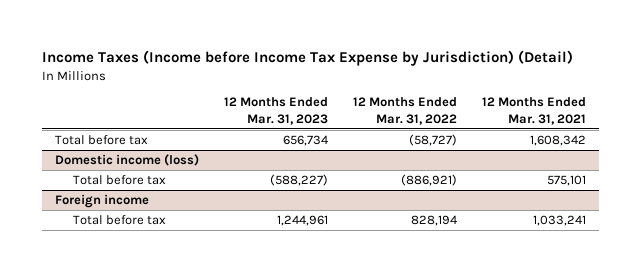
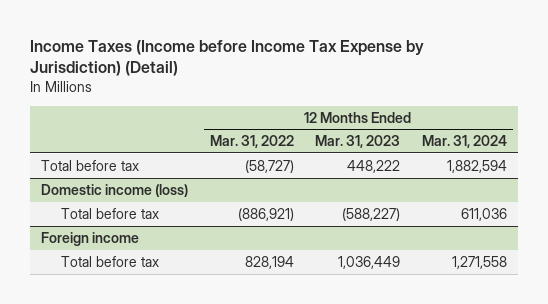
- | 12 Months Ended Mar. 31, 2023 | 12 Months Ended Mar. 31, 2022 | 12 Months Ended Mar. 31, 2021
+ | 12 Months Ended Mar. 31, 2022 | 12 Months Ended Mar. 31, 2023 | 12 Months Ended Mar. 31, 2024
- Total before tax | 656,734 | (58,727) | 1,608,342
+ Total before tax | (58,727) | 448,222 | 1,882,594
@ Foreign income
- Total before tax | 1,244,961 | 828,194 | 1,033,241
+ Total before tax | 828,194 | 1,036,449 | 1,271,558

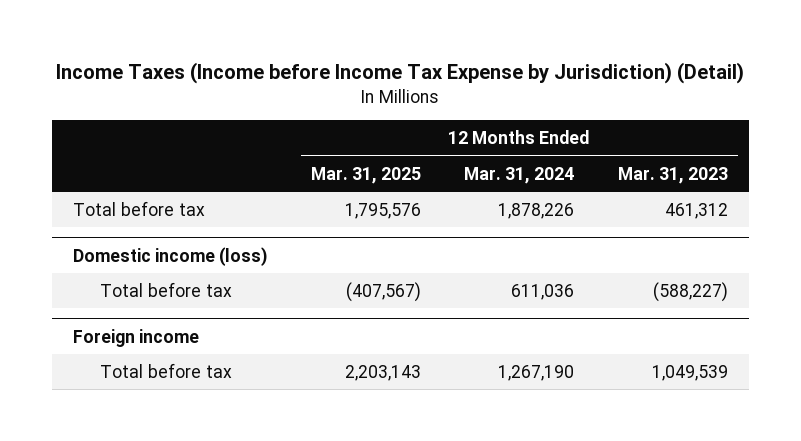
- | 12 Months Ended Mar. 31, 2022 | 12 Months Ended Mar. 31, 2023 | 12 Months Ended Mar. 31, 2024
+ | 12 Months Ended Mar. 31, 2025 | 12 Months Ended Mar. 31, 2024 | 12 Months Ended Mar. 31, 2023
- Total before tax | (58,727) | 448,222 | 1,882,594
+ Total before tax | 1,795,576 | 1,878,226 | 461,312
@ Foreign income
- Total before tax | 828,194 | 1,036,449 | 1,271,558
+ Total before tax | 2,203,143 | 1,267,190 | 1,049,539

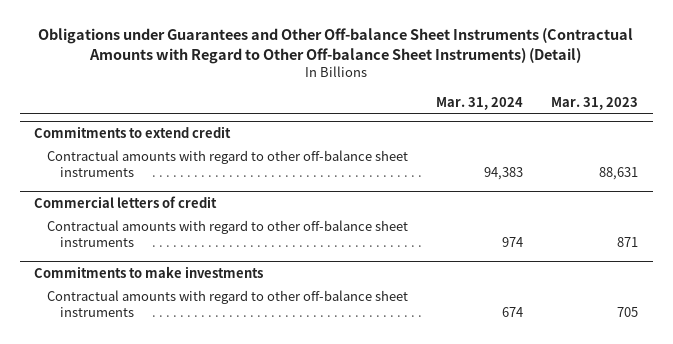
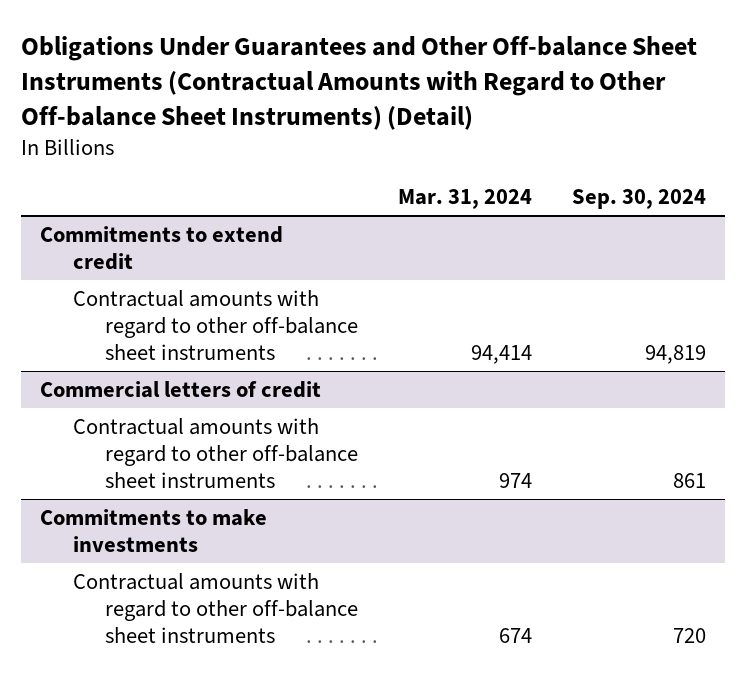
- Obligations under Guarantees and Other Off-balance Sheet Instruments (Contractual Amounts with Regard to Other Off-balance Sheet Instruments) (Detail)
+ Obligations Under Guarantees and Other Off-balance Sheet Instruments (Contractual Amounts with Regard to Other Off-balance Sheet Instruments) (Detail)
- | Mar. 31, 2024 | Mar. 31, 2023
+ | Mar. 31, 2024 | Sep. 30, 2024
@ Commitments to extend credit
- Contractual amounts with regard to other off-balance sheet instruments | 94,383 | 88,631
+ Contractual amounts with regard to other off-balance sheet instruments | 94,414 | 94,819

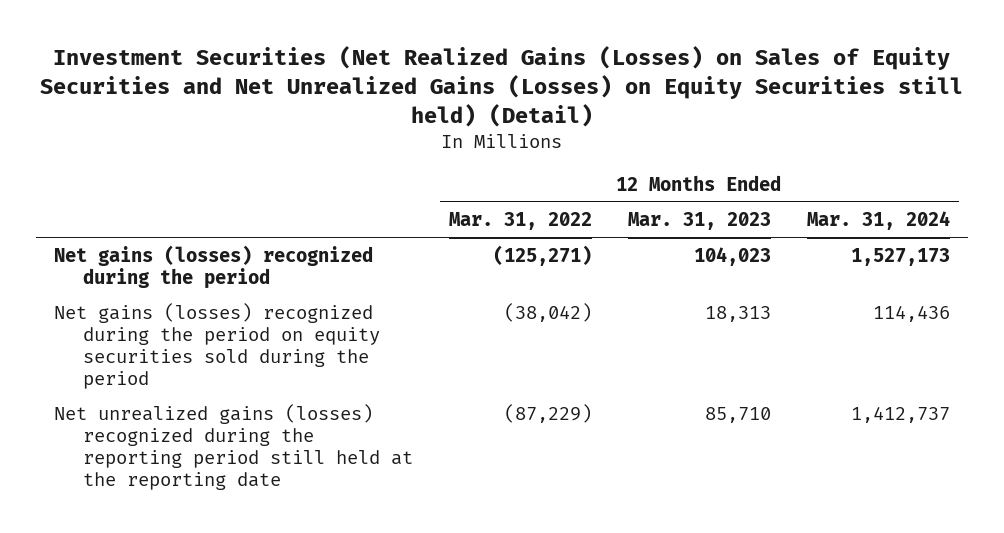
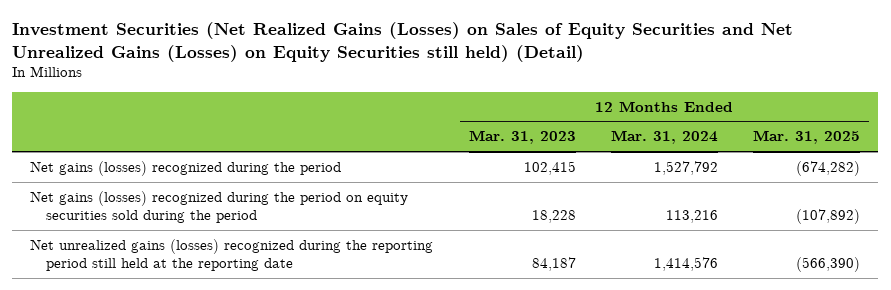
- | 12 Months Ended Mar. 31, 2022 | 12 Months Ended Mar. 31, 2023 | 12 Months Ended Mar. 31, 2024
+ | 12 Months Ended Mar. 31, 2023 | 12 Months Ended Mar. 31, 2024 | 12 Months Ended Mar. 31, 2025
- Net gains (losses) recognized during the period | (125,271) | 104,023 | 1,527,173
- Net gains (losses) recognized during the period on equity securities sold during the period | (38,042) | 18,313 | 114,436
- Net unrealized gains (losses) recognized during the reporting period still held at the reporting date | (87,229) | 85,710 | 1,412,737
+ Net gains (losses) recognized during the period | 102,415 | 1,527,792 | (674,282)
+ Net gains (losses) recognized during the period on equity securities sold during the period | 18,228 | 113,216 | (107,892)
+ Net unrealized gains (losses) recognized during the reporting period still held at the reporting date | 84,187 | 1,414,576 | (566,390)

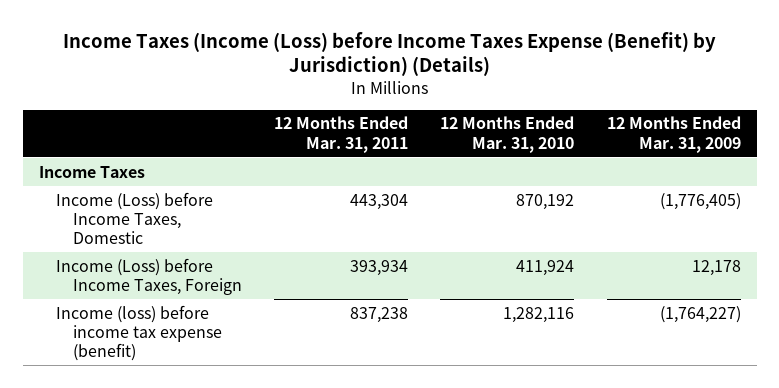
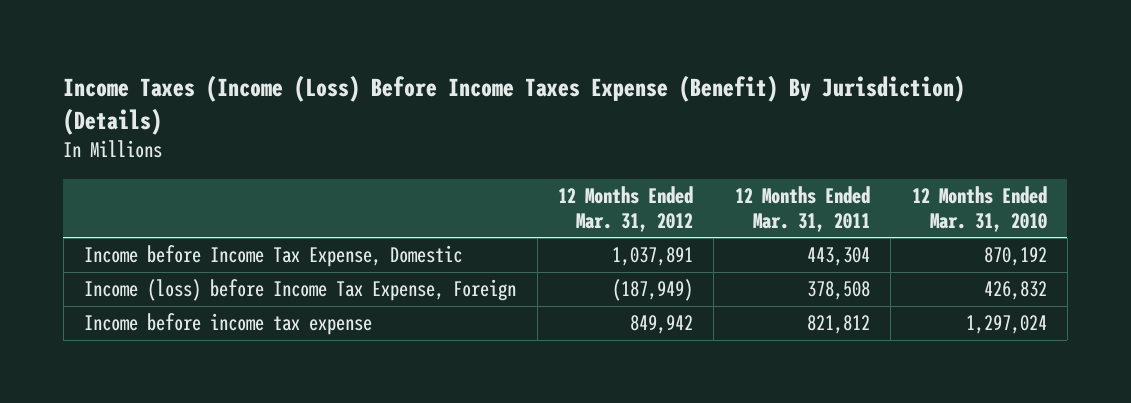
- Income Taxes (Income (Loss) before Income Taxes Expense (Benefit) by Jurisdiction) (Details)
+ Income Taxes (Income (Loss) Before Income Taxes Expense (Benefit) By Jurisdiction) (Details)
- | 12 Months Ended Mar. 31, 2011 | 12 Months Ended Mar. 31, 2010 | 12 Months Ended Mar. 31, 2009
+ | 12 Months Ended Mar. 31, 2012 | 12 Months Ended Mar. 31, 2011 | 12 Months Ended Mar. 31, 2010
- Income Taxes
- Income (Loss) before Income Taxes, Domestic | 443,304 | 870,192 | (1,776,405)
- Income (Loss) before Income Taxes, Foreign | 393,934 | 411,924 | 12,178
- Income (loss) before income tax expense (benefit) | 837,238 | 1,282,116 | (1,764,227)
+ Income before Income Tax Expense, Domestic | 1,037,891 | 443,304 | 870,192
+ Income (loss) before Income Tax Expense, Foreign | (187,949) | 378,508 | 426,832
+ Income before income tax expense | 849,942 | 821,812 | 1,297,024

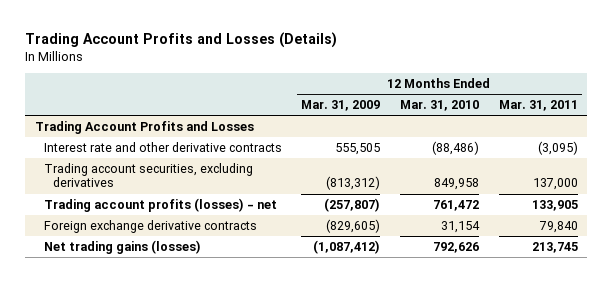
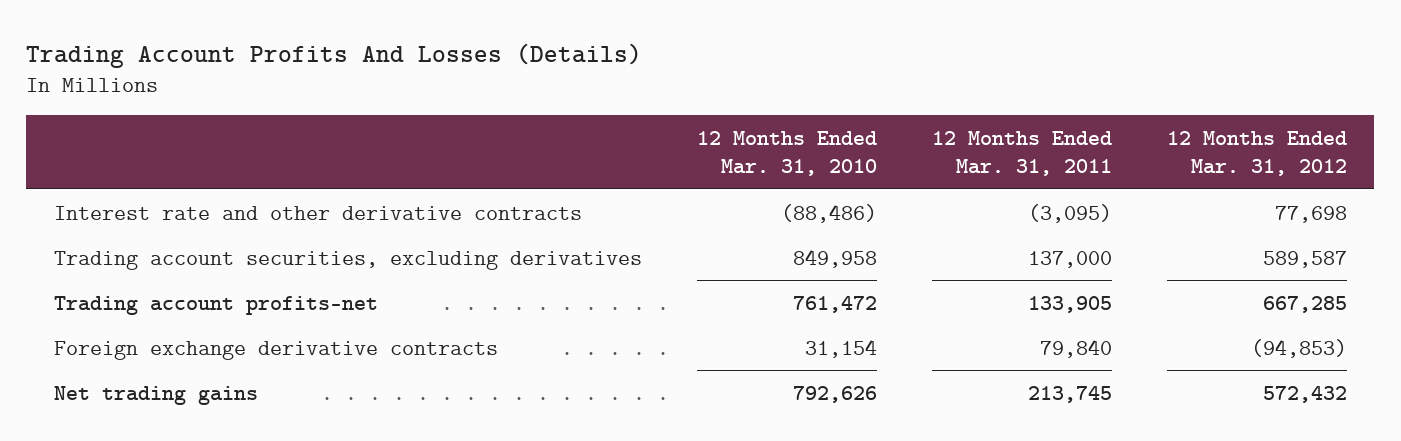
- Trading Account Profits and Losses (Details)
+ Trading Account Profits And Losses (Details)
- | 12 Months Ended Mar. 31, 2009 | 12 Months Ended Mar. 31, 2010 | 12 Months Ended Mar. 31, 2011
+ | 12 Months Ended Mar. 31, 2010 | 12 Months Ended Mar. 31, 2011 | 12 Months Ended Mar. 31, 2012
- Trading Account Profits and Losses
- Trading account profits (losses) - net | (257,807) | 761,472 | 133,905
+ Trading account profits-net | 761,472 | 133,905 | 667,285
- Net trading gains (losses) | (1,087,412) | 792,626 | 213,745
+ Net trading gains | 792,626 | 213,745 | 572,432

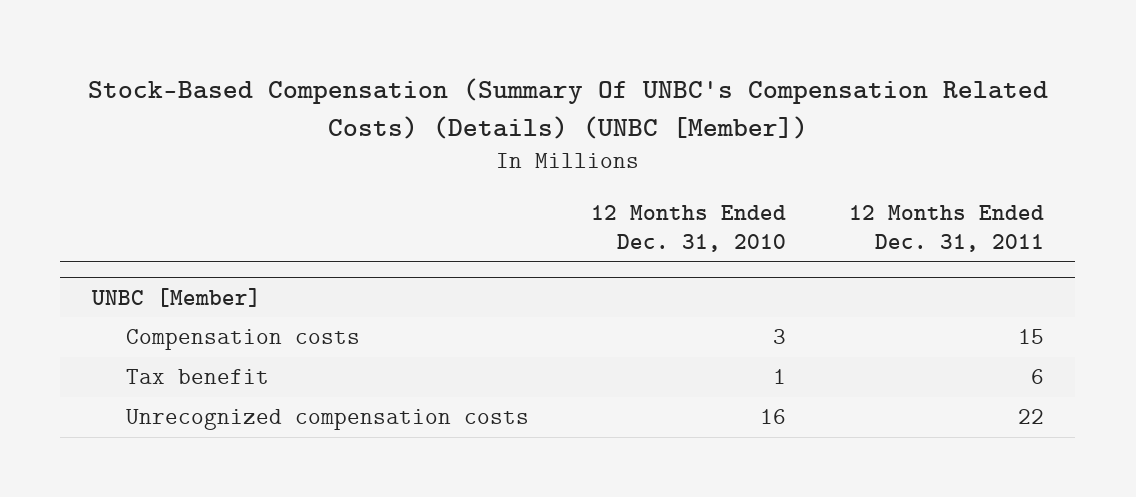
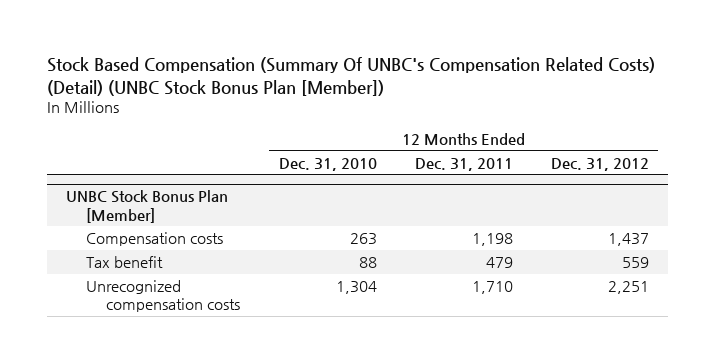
- Stock-Based Compensation (Summary Of UNBC's Compensation Related Costs) (Details) (UNBC [Member])
+ Stock Based Compensation (Summary Of UNBC's Compensation Related Costs) (Detail) (UNBC Stock Bonus Plan [Member])
- | 12 Months Ended Dec. 31, 2010 | 12 Months Ended Dec. 31, 2011
+ | 12 Months Ended Dec. 31, 2010 | 12 Months Ended Dec. 31, 2011 | 12 Months Ended Dec. 31, 2012
- UNBC [Member]
- Compensation costs | 3 | 15
- Tax benefit | 1 | 6
- Unrecognized compensation costs | 16 | 22
+ UNBC Stock Bonus Plan [Member]
+ Compensation costs | 263 | 1,198 | 1,437
+ Tax benefit | 88 | 479 | 559
+ Unrecognized compensation costs | 1,304 | 1,710 | 2,251

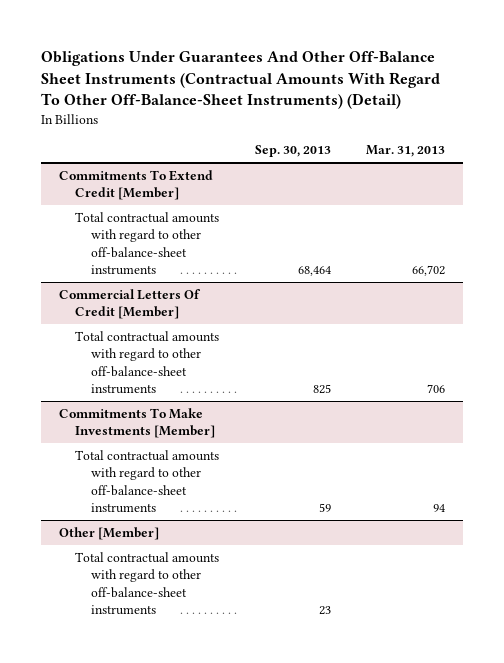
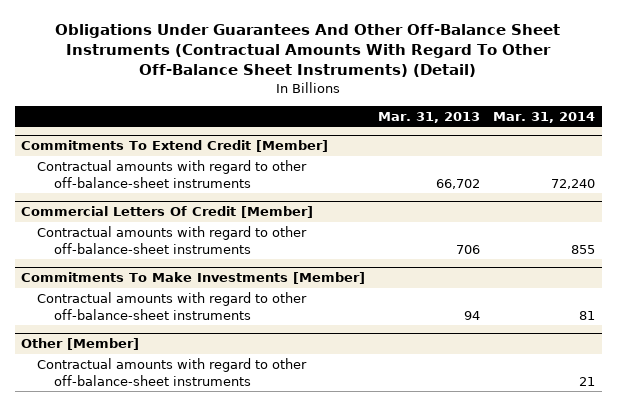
- Obligations Under Guarantees And Other Off-Balance Sheet Instruments (Contractual Amounts With Regard To Other Off-Balance-Sheet Instruments) (Detail)
+ Obligations Under Guarantees And Other Off-Balance Sheet Instruments (Contractual Amounts With Regard To Other Off-Balance Sheet Instruments) (Detail)
- | Sep. 30, 2013 | Mar. 31, 2013
+ | Mar. 31, 2013 | Mar. 31, 2014
@ Commitments To Extend Credit [Member]
- Total contractual amounts with regard to other off-balance-sheet instruments | 68,464 | 66,702
+ Contractual amounts with regard to other off-balance-sheet instruments | 66,702 | 72,240
@ Commercial Letters Of Credit [Member]
- Total contractual amounts with regard to other off-balance-sheet instruments | 825 | 706
+ Contractual amounts with regard to other off-balance-sheet instruments | 706 | 855
@ Commitments To Make Investments [Member]
- Total contractual amounts with regard to other off-balance-sheet instruments | 59 | 94
+ Contractual amounts with regard to other off-balance-sheet instruments | 94 | 81
@ Other [Member]
- Total contractual amounts with regard to other off-balance-sheet instruments | 23 |
+ Contractual amounts with regard to other off-balance-sheet instruments | | 21

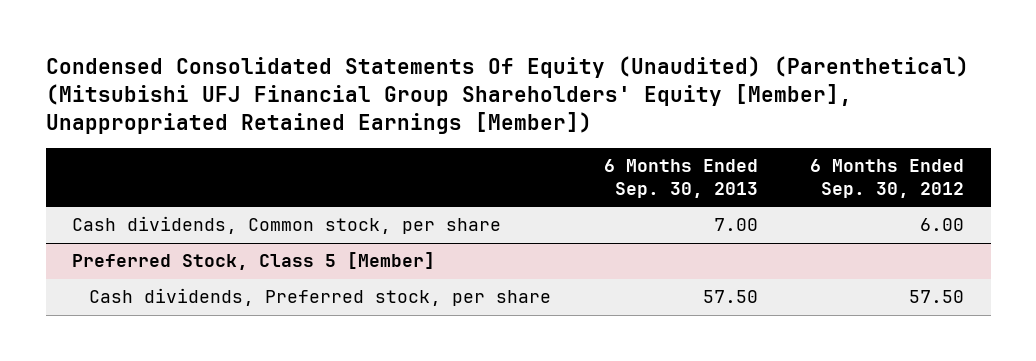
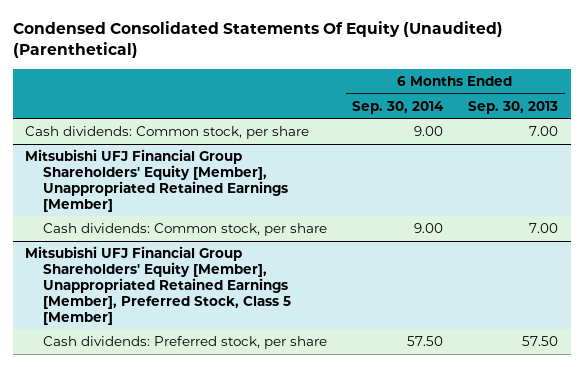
- Condensed Consolidated Statements Of Equity (Unaudited) (Parenthetical) (Mitsubishi UFJ Financial Group Shareholders' Equity [Member], Unappropriated Retained Earnings [Member])
+ Condensed Consolidated Statements Of Equity (Unaudited) (Parenthetical)
- | 6 Months Ended Sep. 30, 2013 | 6 Months Ended Sep. 30, 2012
+ | 6 Months Ended Sep. 30, 2014 | 6 Months Ended Sep. 30, 2013
- Cash dividends, Common stock, per share | 7.00 | 6.00
- Preferred Stock, Class 5 [Member]
- Cash dividends, Preferred stock, per share | 57.50 | 57.50
+ Cash dividends: Common stock, per share | 9.00 | 7.00
+ Mitsubishi UFJ Financial Group Shareholders' Equity [Member], Unappropriated Retained Earnings [Member]
+ Cash dividends: Common stock, per share | 9.00 | 7.00
+ Mitsubishi UFJ Financial Group Shareholders' Equity [Member], Unappropriated Retained Earnings [Member], Preferred Stock, Class 5 [Member]
+ Cash dividends: Preferred stock, per share | 57.50 | 57.50

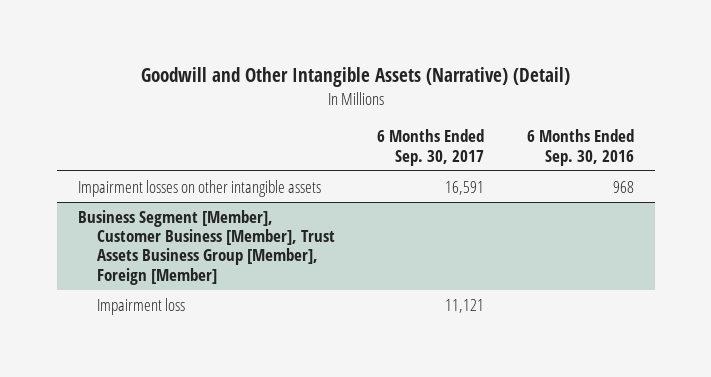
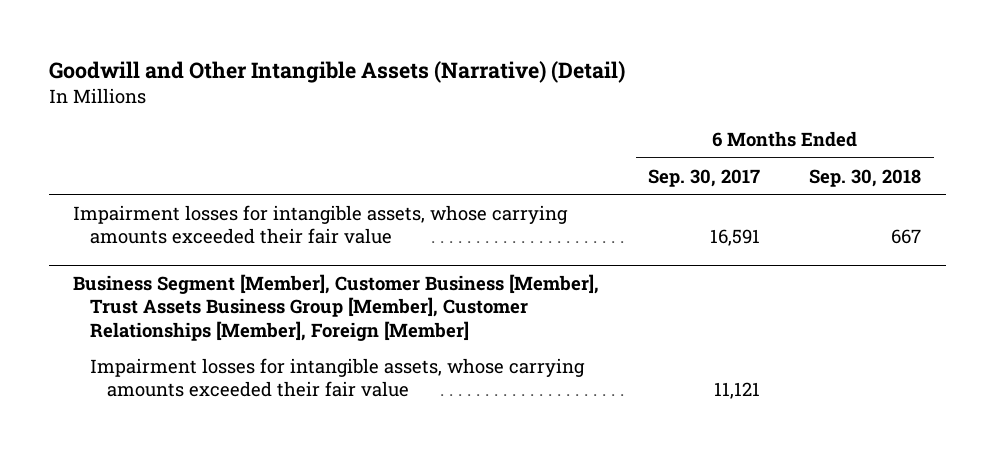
- | 6 Months Ended Sep. 30, 2017 | 6 Months Ended Sep. 30, 2016
+ | 6 Months Ended Sep. 30, 2017 | 6 Months Ended Sep. 30, 2018
- Impairment losses on other intangible assets | 16,591 | 968
- Business Segment [Member], Customer Business [Member], Trust Assets Business Group [Member], Foreign [Member]
- Impairment loss | 11,121 |
+ Impairment losses for intangible assets, whose carrying amounts exceeded their fair value | 16,591 | 667
+ Business Segment [Member], Customer Business [Member], Trust Assets Business Group [Member], Customer Relationships [Member], Foreign [Member]
+ Impairment losses for intangible assets, whose carrying amounts exceeded their fair value | 11,121 |

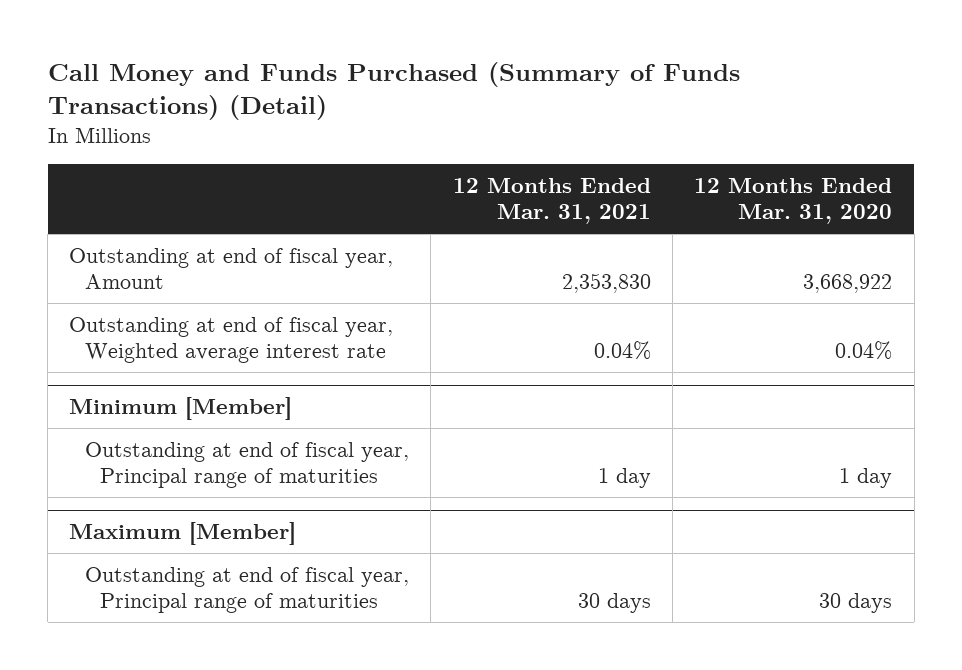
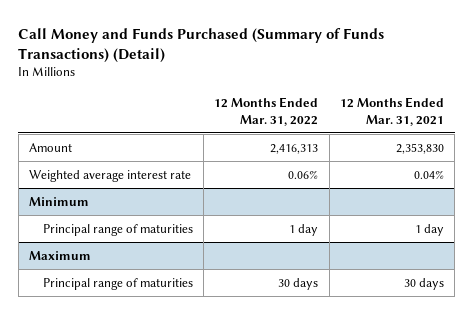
- | 12 Months Ended Mar. 31, 2021 | 12 Months Ended Mar. 31, 2020
+ | 12 Months Ended Mar. 31, 2022 | 12 Months Ended Mar. 31, 2021
- Outstanding at end of fiscal year, Amount | 2,353,830 | 3,668,922
- Outstanding at end of fiscal year, Weighted average interest rate | 0.04% | 0.04%
- Minimum [Member]
- Outstanding at end of fiscal year, Principal range of maturities | 1 day | 1 day
- Maximum [Member]
- Outstanding at end of fiscal year, Principal range of maturities | 30 days | 30 days
+ Amount | 2,416,313 | 2,353,830
+ Weighted average interest rate | 0.06% | 0.04%
+ Minimum
+ Principal range of maturities | 1 day | 1 day
+ Maximum
+ Principal range of maturities | 30 days | 30 days

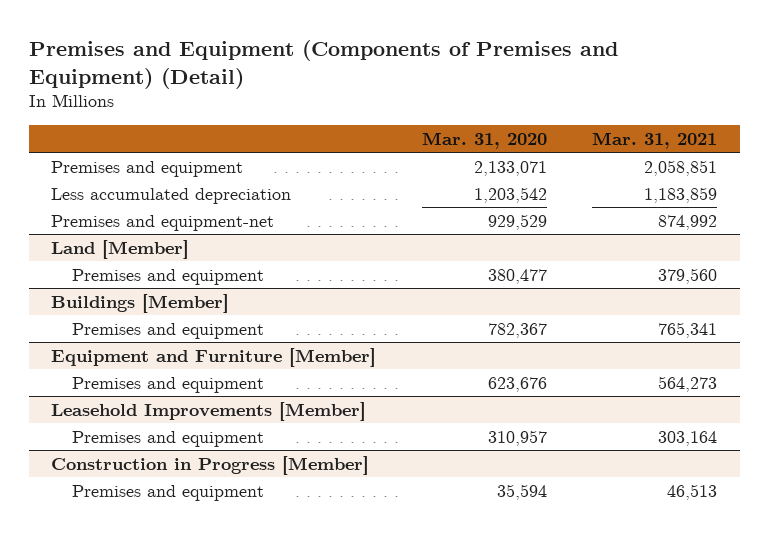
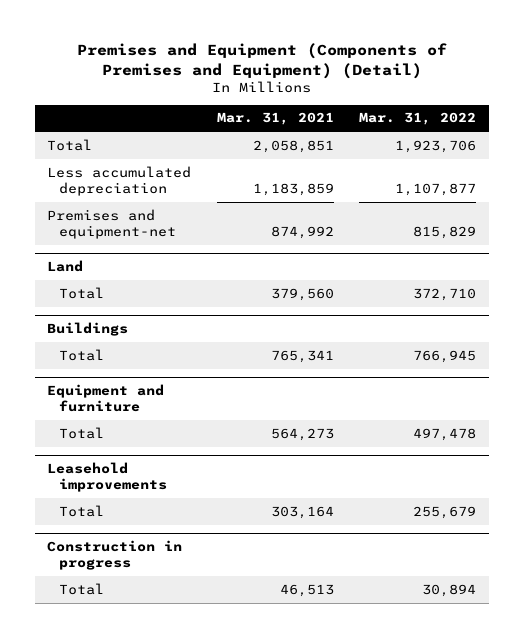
- | Mar. 31, 2020 | Mar. 31, 2021
+ | Mar. 31, 2021 | Mar. 31, 2022
- Premises and equipment | 2,133,071 | 2,058,851
+ Total | 2,058,851 | 1,923,706
- Land [Member]
- Premises and equipment | 380,477 | 379,560
- Buildings [Member]
- Premises and equipment | 782,367 | 765,341
- Equipment and Furniture [Member]
- Premises and equipment | 623,676 | 564,273
- Leasehold Improvements [Member]
- Premises and equipment | 310,957 | 303,164
- Construction in Progress [Member]
- Premises and equipment | 35,594 | 46,513
+ Land
+ Total | 379,560 | 372,710
+ Buildings
+ Total | 765,341 | 766,945
+ Equipment and furniture
+ Total | 564,273 | 497,478
+ Leasehold improvements
+ Total | 303,164 | 255,679
+ Construction in progress
+ Total | 46,513 | 30,894

